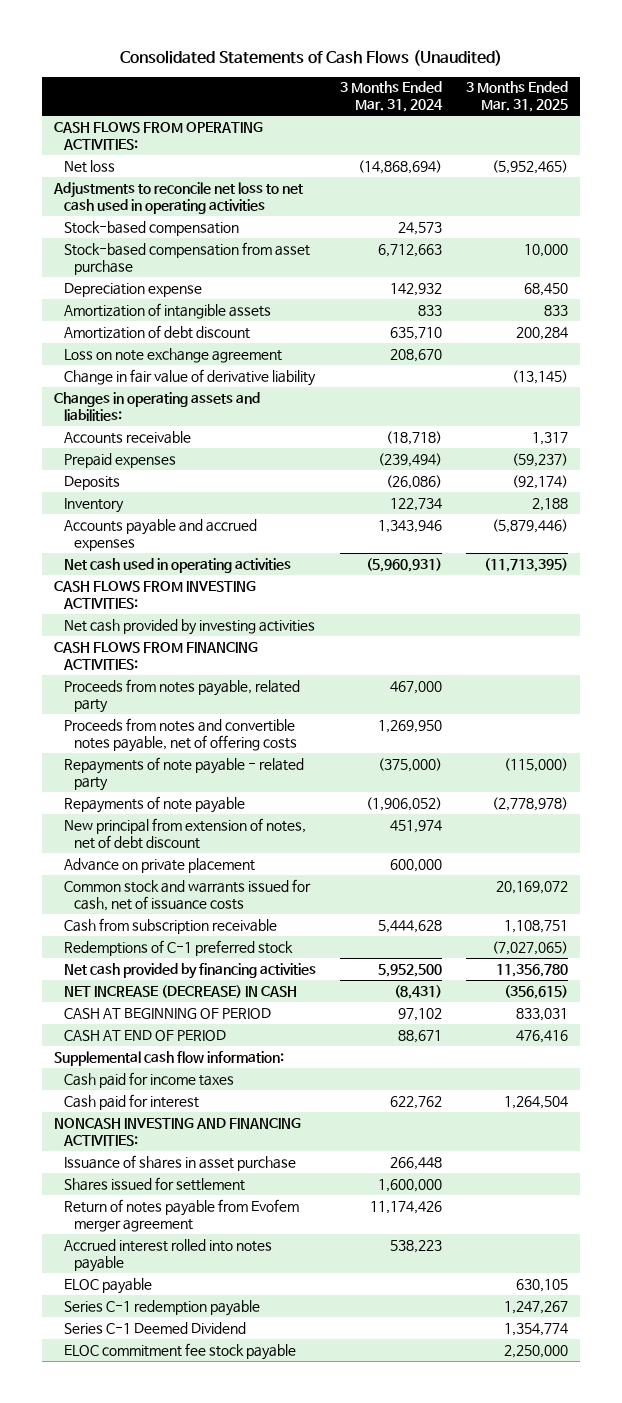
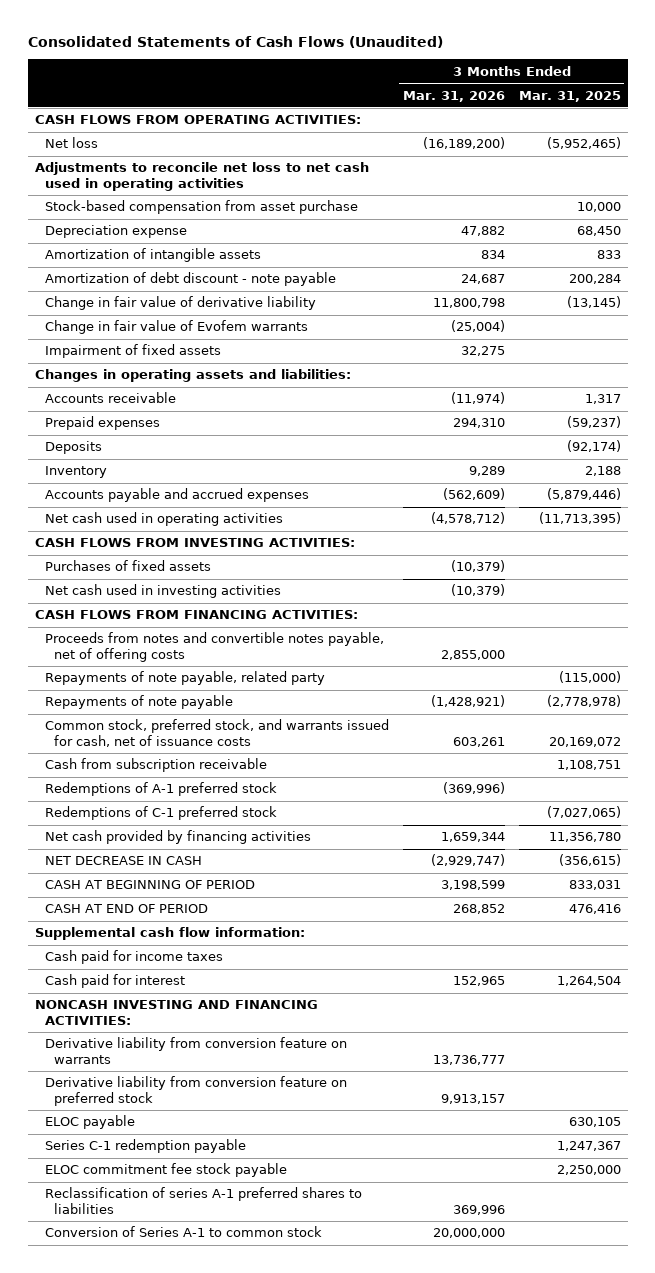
- | 3 Months Ended Mar. 31, 2024 | 3 Months Ended Mar. 31, 2025
+ | 3 Months Ended Mar. 31, 2026 | 3 Months Ended Mar. 31, 2025
- Stock-based compensation | 24,573 |
- Amortization of debt discount | 635,710 | 200,284
- Loss on note exchange agreement | 208,670 |
+ Amortization of debt discount - note payable | 24,687 | 200,284
+ Change in fair value of Evofem warrants | (25,004) |
+ Impairment of fixed assets | 32,275 |
- Net cash provided by investing activities
+ Purchases of fixed assets | (10,379) |
+ Net cash used in investing activities | (10,379) |
- Proceeds from notes payable, related party | 467,000 |
- Repayments of note payable - related party | (375,000) | (115,000)
+ Repayments of note payable, related party | | (115,000)
- New principal from extension of notes, net of debt discount | 451,974 |
- Advance on private placement | 600,000 |
- Common stock and warrants issued for cash, net of issuance costs | | 20,169,072
+ Common stock, preferred stock, and warrants issued for cash, net of issuance costs | 603,261 | 20,169,072
+ Redemptions of A-1 preferred stock | (369,996) |
- NET INCREASE (DECREASE) IN CASH | (8,431) | (356,615)
+ NET DECREASE IN CASH | (2,929,747) | (356,615)
- Issuance of shares in asset purchase | 266,448 |
- Shares issued for settlement | 1,600,000 |
- Return of notes payable from Evofem merger agreement | 11,174,426 |
- Accrued interest rolled into notes payable | 538,223 |
+ Derivative liability from conversion feature on warrants | 13,736,777 |
+ Derivative liability from conversion feature on preferred stock | 9,913,157 |
- Series C-1 redemption payable | | 1,247,267
- Series C-1 Deemed Dividend | | 1,354,774
+ Series C-1 redemption payable | | 1,247,367
+ Reclassification of series A-1 preferred shares to liabilities | 369,996 |
+ Conversion of Series A-1 to common stock | 20,000,000 |

